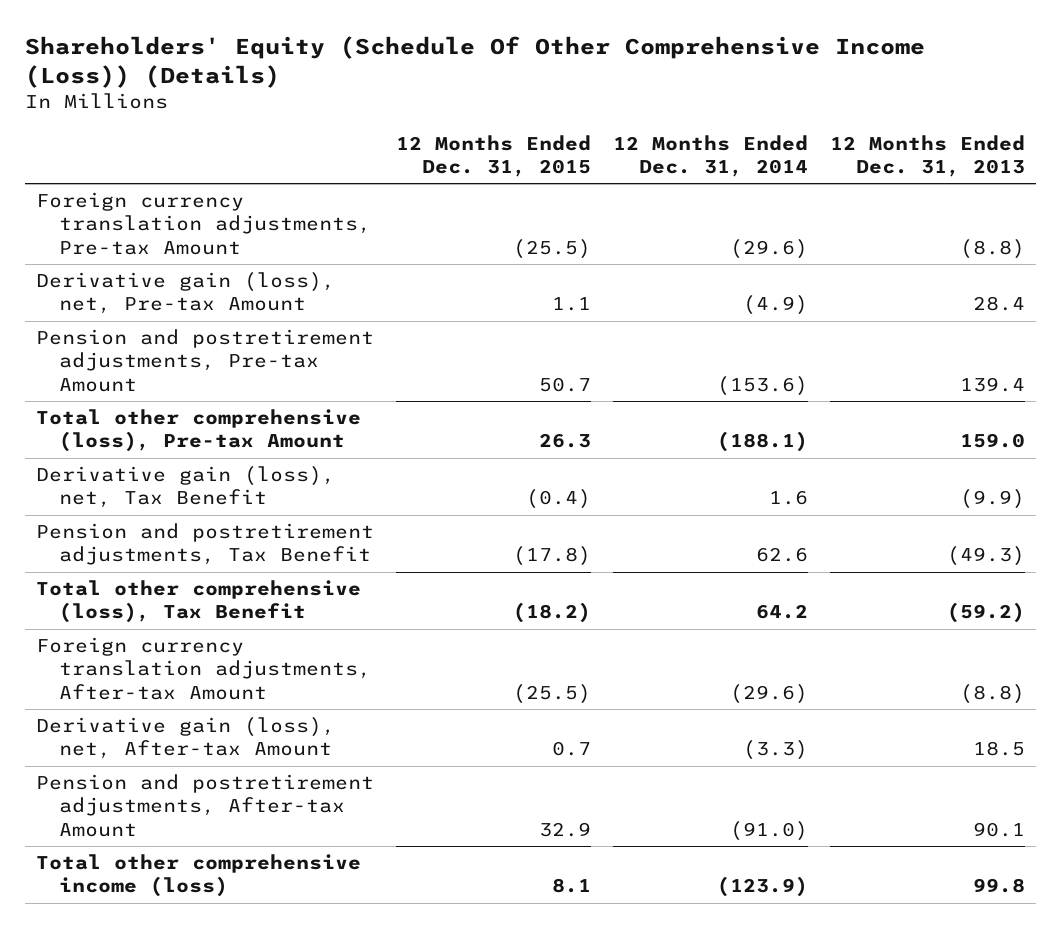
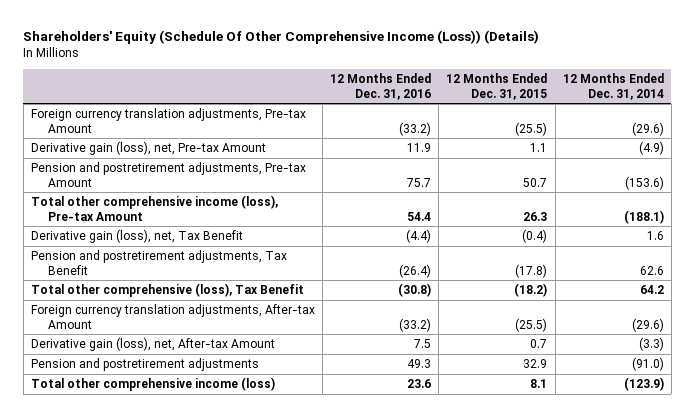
- | 12 Months Ended Dec. 31, 2015 | 12 Months Ended Dec. 31, 2014 | 12 Months Ended Dec. 31, 2013
+ | 12 Months Ended Dec. 31, 2016 | 12 Months Ended Dec. 31, 2015 | 12 Months Ended Dec. 31, 2014
- Total other comprehensive (loss), Pre-tax Amount | 26.3 | (188.1) | 159.0
+ Total other comprehensive income (loss), Pre-tax Amount | 54.4 | 26.3 | (188.1)
- Pension and postretirement adjustments, After-tax Amount | 32.9 | (91.0) | 90.1
+ Pension and postretirement adjustments | 49.3 | 32.9 | (91.0)

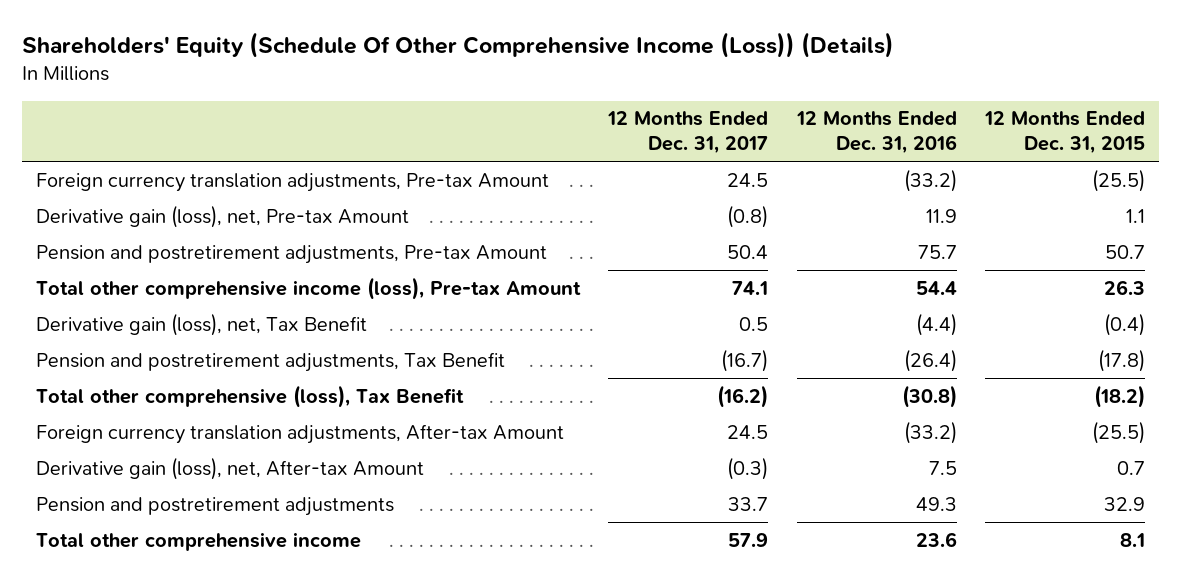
- | 12 Months Ended Dec. 31, 2016 | 12 Months Ended Dec. 31, 2015 | 12 Months Ended Dec. 31, 2014
+ | 12 Months Ended Dec. 31, 2017 | 12 Months Ended Dec. 31, 2016 | 12 Months Ended Dec. 31, 2015
- Total other comprehensive income (loss) | 23.6 | 8.1 | (123.9)
+ Total other comprehensive income | 57.9 | 23.6 | 8.1

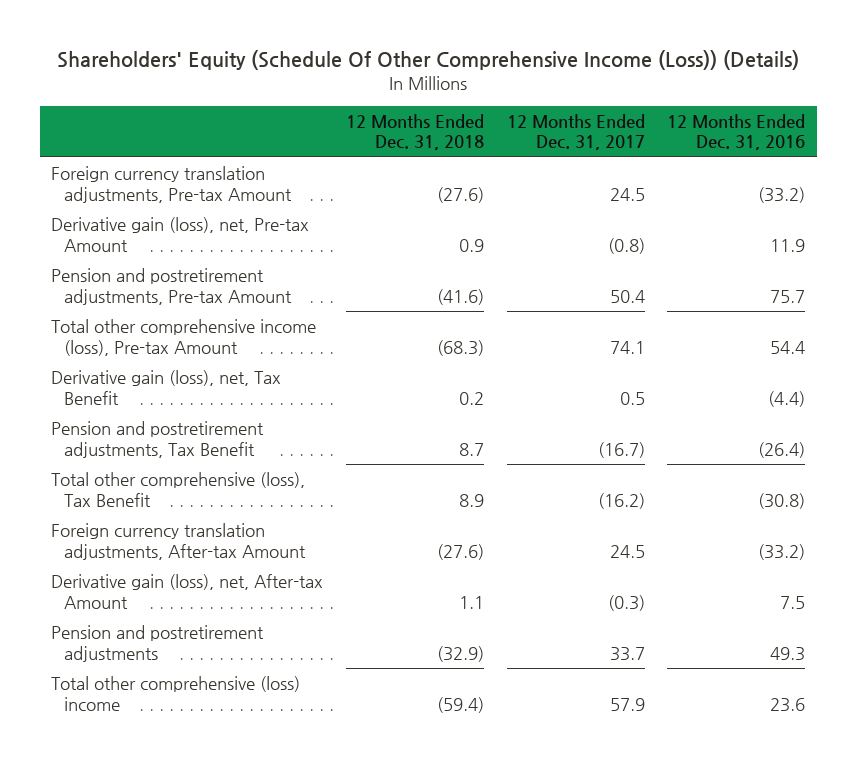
- | 12 Months Ended Dec. 31, 2017 | 12 Months Ended Dec. 31, 2016 | 12 Months Ended Dec. 31, 2015
+ | 12 Months Ended Dec. 31, 2018 | 12 Months Ended Dec. 31, 2017 | 12 Months Ended Dec. 31, 2016
- Total other comprehensive income | 57.9 | 23.6 | 8.1
+ Total other comprehensive (loss) income | (59.4) | 57.9 | 23.6

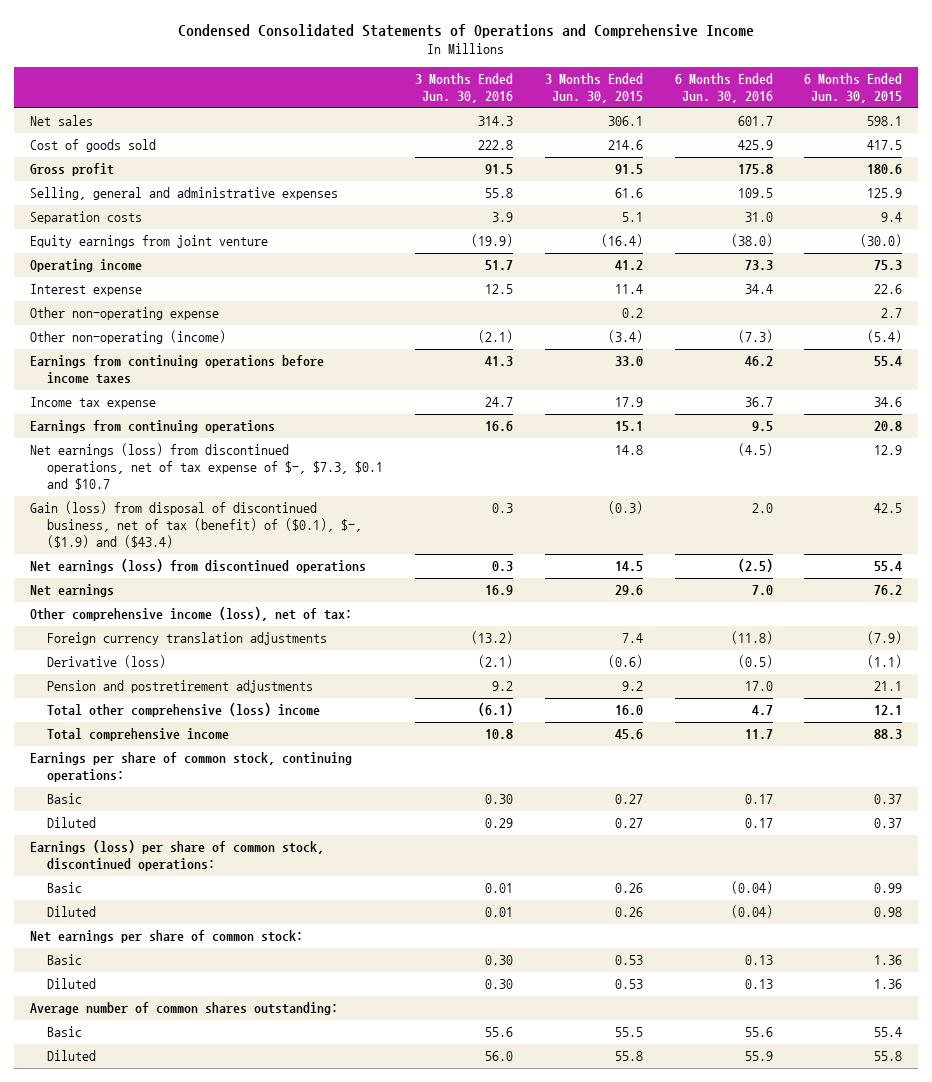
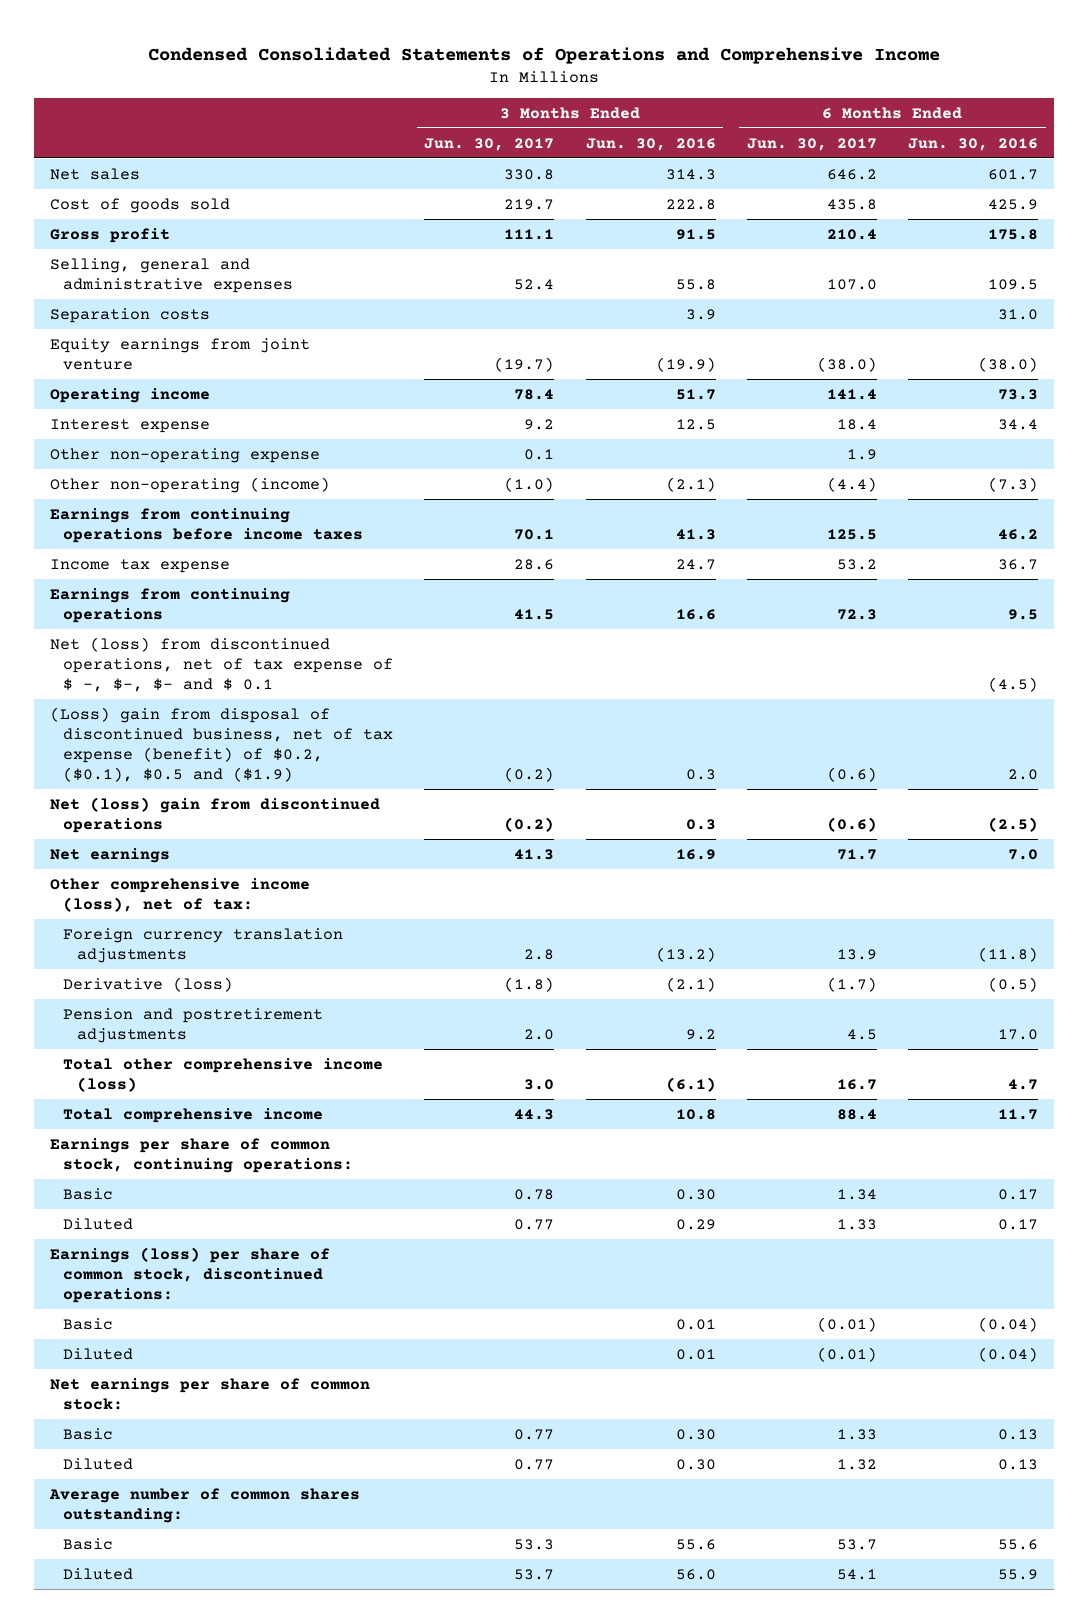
- | 3 Months Ended Jun. 30, 2016 | 3 Months Ended Jun. 30, 2015 | 6 Months Ended Jun. 30, 2016 | 6 Months Ended Jun. 30, 2015
+ | 3 Months Ended Jun. 30, 2017 | 3 Months Ended Jun. 30, 2016 | 6 Months Ended Jun. 30, 2017 | 6 Months Ended Jun. 30, 2016
- Net earnings (loss) from discontinued operations, net of tax expense of $-, $7.3, $0.1 and $10.7 | | 14.8 | (4.5) | 12.9
- Gain (loss) from disposal of discontinued business, net of tax (benefit) of ($0.1), $-, ($1.9) and ($43.4) | 0.3 | (0.3) | 2.0 | 42.5
- Net earnings (loss) from discontinued operations | 0.3 | 14.5 | (2.5) | 55.4
+ Net (loss) from discontinued operations, net of tax expense of $ -, $-, $- and $ 0.1 | | | | (4.5)
+ (Loss) gain from disposal of discontinued business, net of tax expense (benefit) of $0.2, ($0.1), $0.5 and ($1.9) | (0.2) | 0.3 | (0.6) | 2.0
+ Net (loss) gain from discontinued operations | (0.2) | 0.3 | (0.6) | (2.5)
- Total other comprehensive (loss) income | (6.1) | 16.0 | 4.7 | 12.1
+ Total other comprehensive income (loss) | 3.0 | (6.1) | 16.7 | 4.7

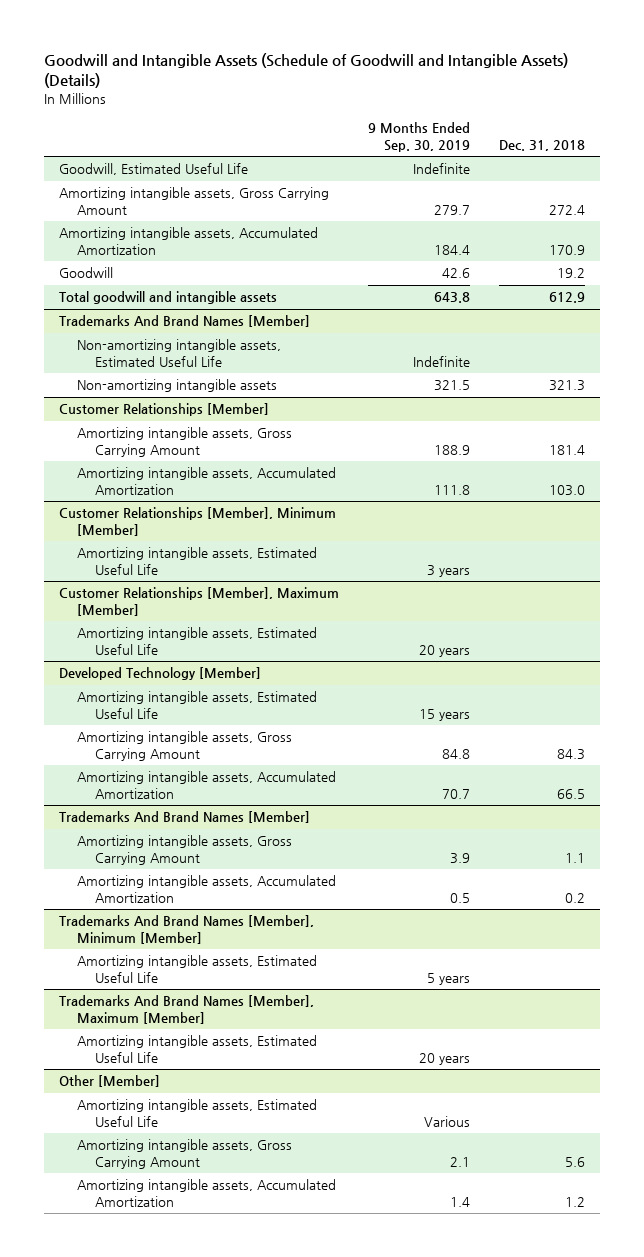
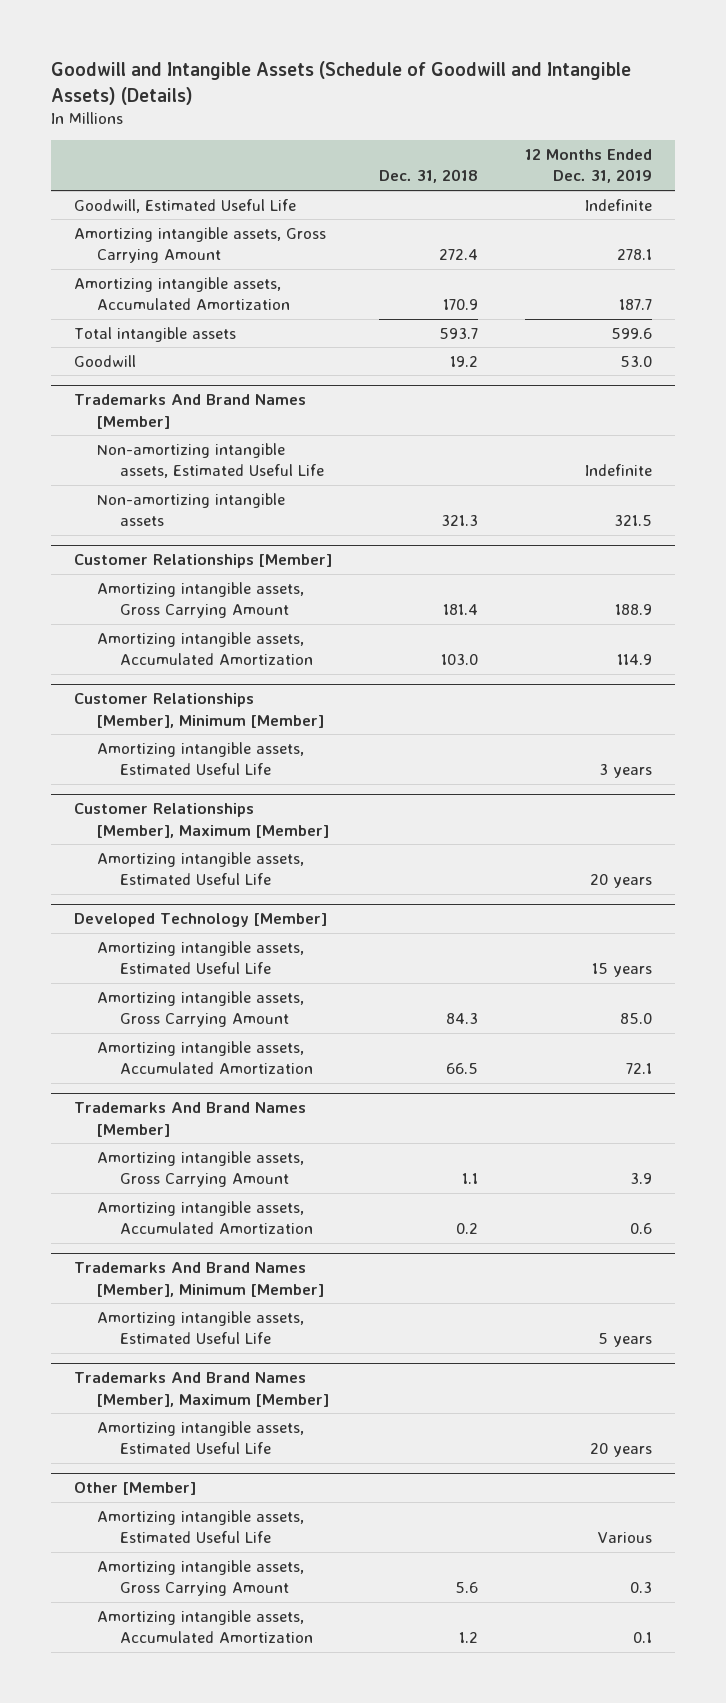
- | 9 Months Ended Sep. 30, 2019 | Dec. 31, 2018
+ | Dec. 31, 2018 | 12 Months Ended Dec. 31, 2019
+ Total intangible assets | 593.7 | 599.6
- Total goodwill and intangible assets | 643.8 | 612.9

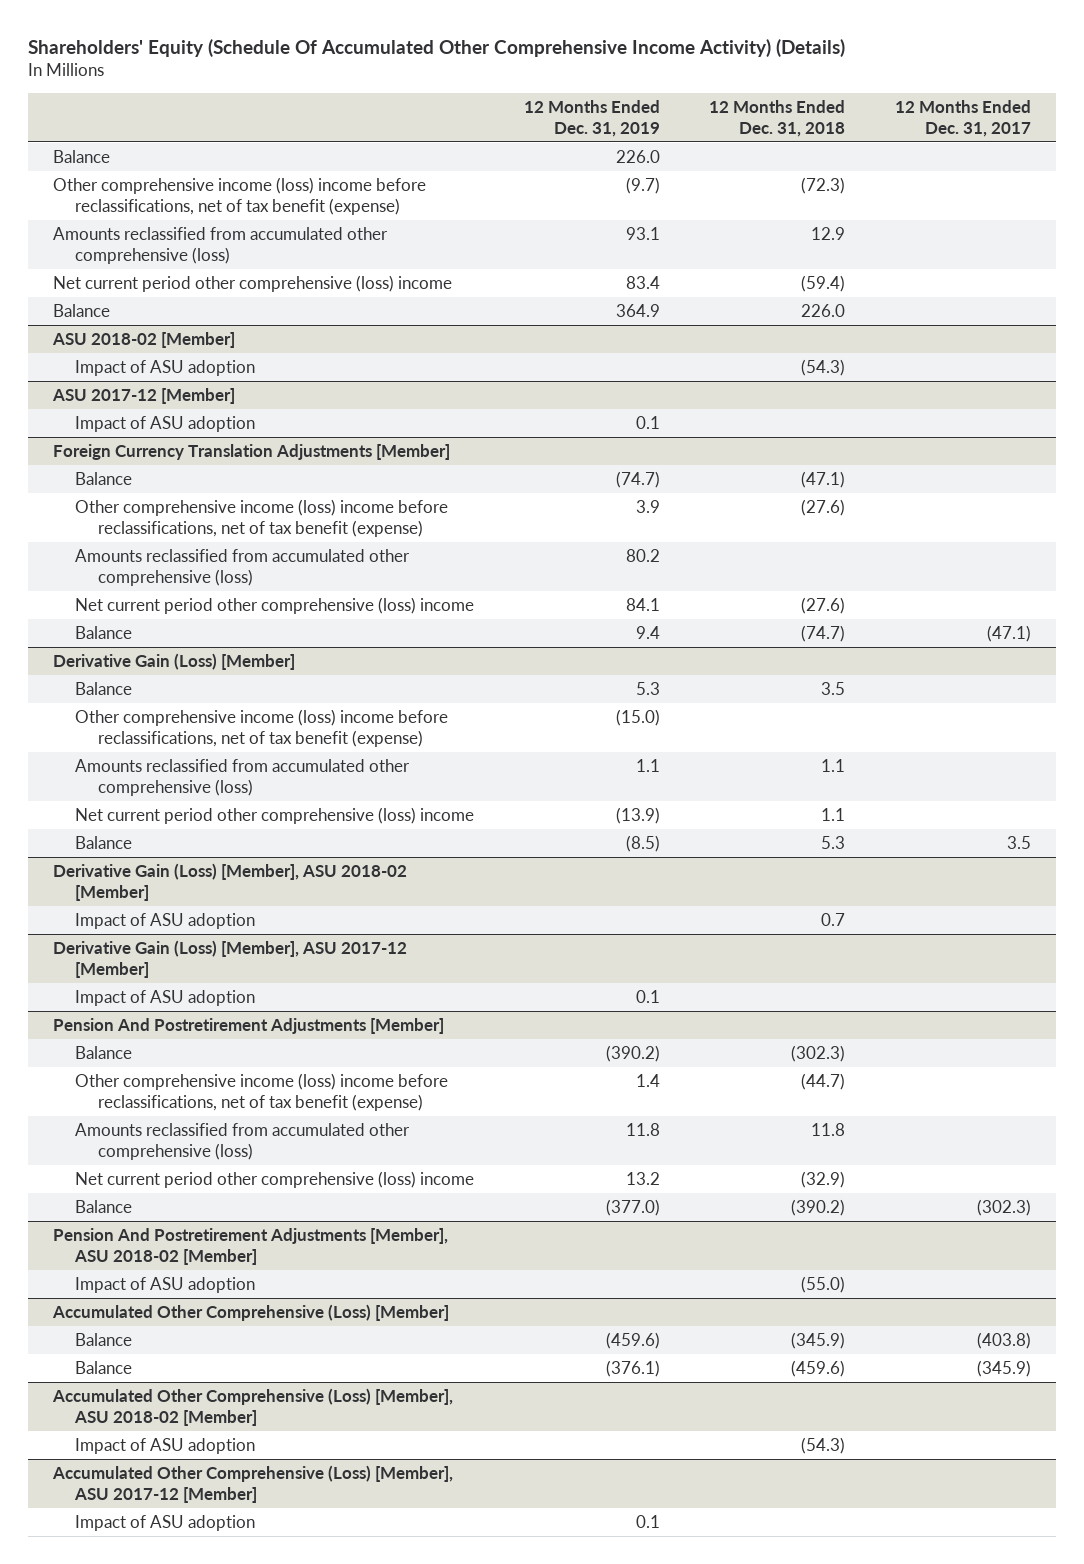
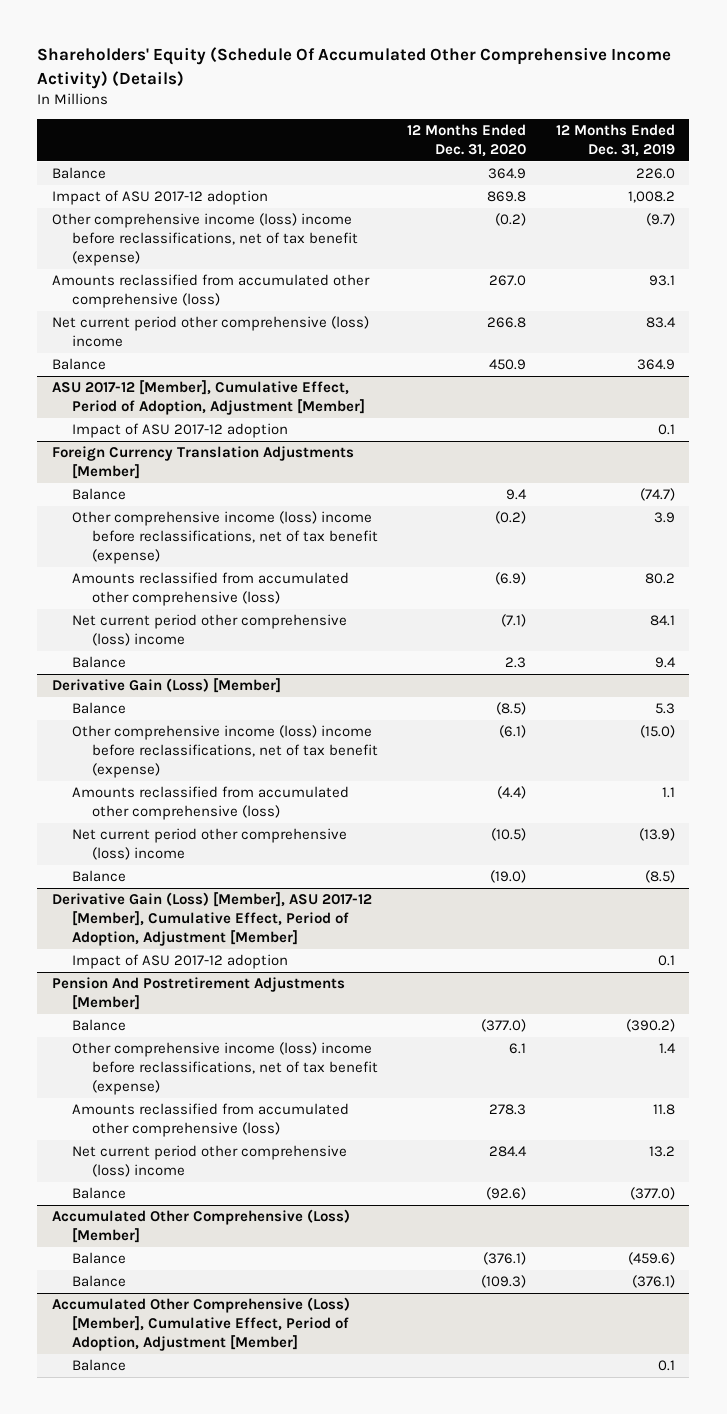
- | 12 Months Ended Dec. 31, 2019 | 12 Months Ended Dec. 31, 2018 | 12 Months Ended Dec. 31, 2017
+ | 12 Months Ended Dec. 31, 2020 | 12 Months Ended Dec. 31, 2019
+ Impact of ASU 2017-12 adoption | 869.8 | 1,008.2
- ASU 2018-02 [Member]
- Impact of ASU adoption | | (54.3) |
- ASU 2017-12 [Member]
- Impact of ASU adoption | 0.1 | |
+ ASU 2017-12 [Member], Cumulative Effect, Period of Adoption, Adjustment [Member]
+ Impact of ASU 2017-12 adoption | | 0.1
- Derivative Gain (Loss) [Member], ASU 2018-02 [Member]
- Impact of ASU adoption | | 0.7 |
- Derivative Gain (Loss) [Member], ASU 2017-12 [Member]
- Impact of ASU adoption | 0.1 | |
+ Derivative Gain (Loss) [Member], ASU 2017-12 [Member], Cumulative Effect, Period of Adoption, Adjustment [Member]
+ Impact of ASU 2017-12 adoption | | 0.1
- Pension And Postretirement Adjustments [Member], ASU 2018-02 [Member]
- Impact of ASU adoption | | (55.0) |
- Accumulated Other Comprehensive (Loss) [Member], ASU 2018-02 [Member]
- Impact of ASU adoption | | (54.3) |
- Accumulated Other Comprehensive (Loss) [Member], ASU 2017-12 [Member]
- Impact of ASU adoption | 0.1 | |
+ Accumulated Other Comprehensive (Loss) [Member], Cumulative Effect, Period of Adoption, Adjustment [Member]
+ Balance | | 0.1

